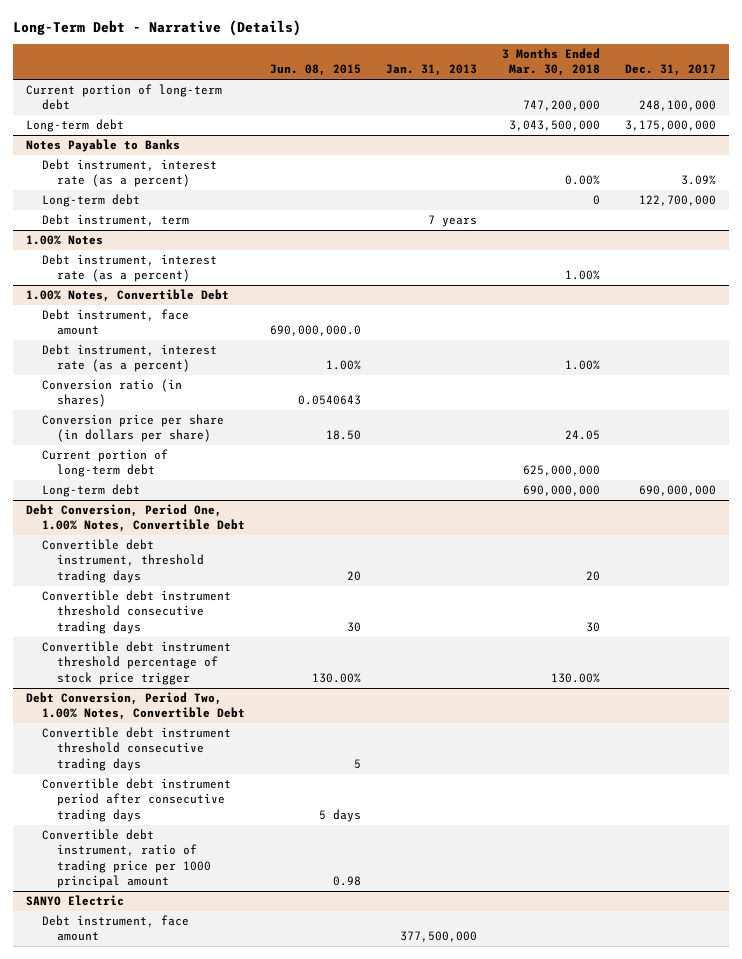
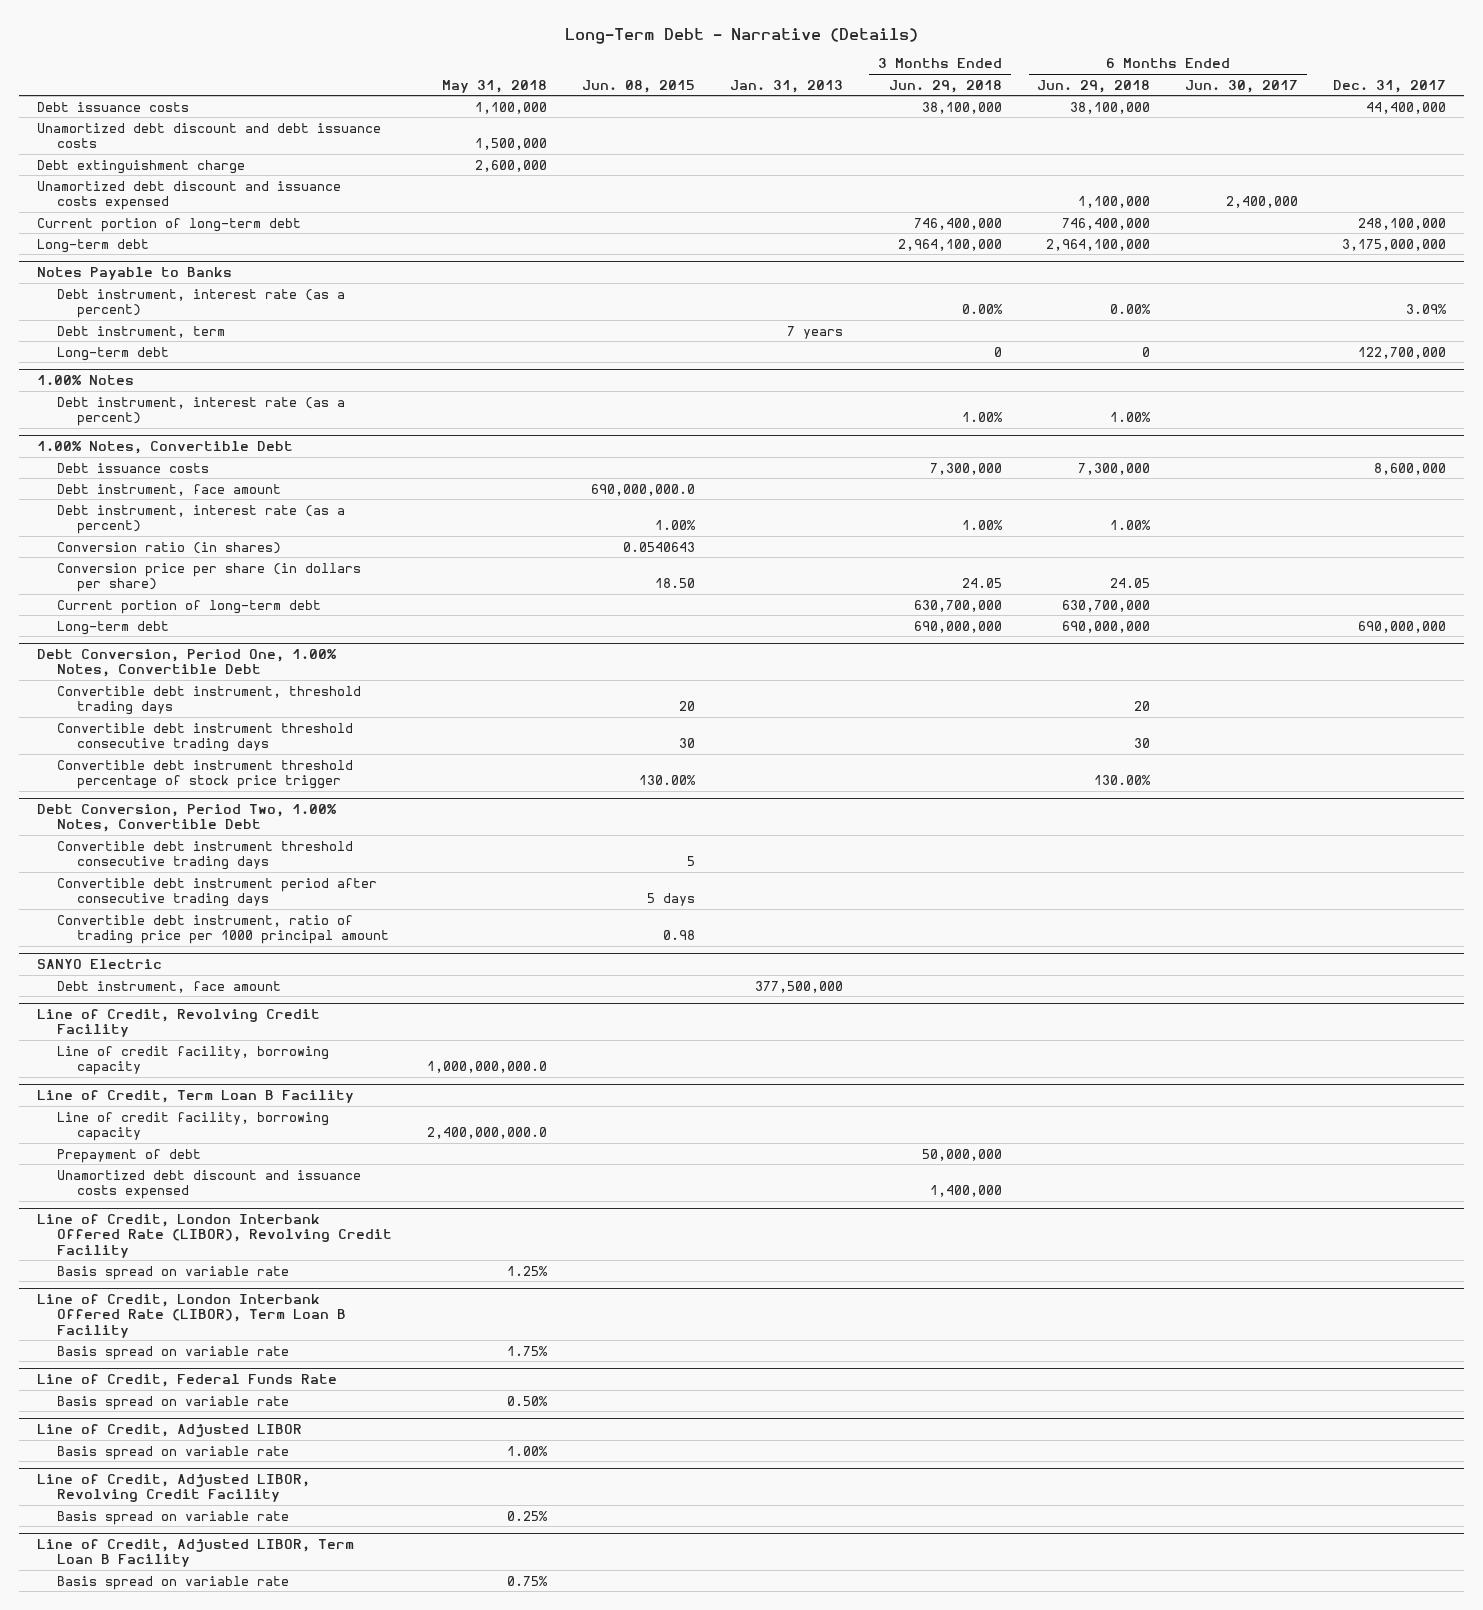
- | Jun. 08, 2015 | Jan. 31, 2013 | 3 Months Ended Mar. 30, 2018 | Dec. 31, 2017
+ | May 31, 2018 | Jun. 08, 2015 | Jan. 31, 2013 | 3 Months Ended Jun. 29, 2018 | 6 Months Ended Jun. 29, 2018 | 6 Months Ended Jun. 30, 2017 | Dec. 31, 2017
+ Debt issuance costs | 1,100,000 | | | 38,100,000 | 38,100,000 | | 44,400,000
+ Unamortized debt discount and debt issuance costs | 1,500,000 | | | | | |
+ Debt extinguishment charge | 2,600,000 | | | | | |
+ Unamortized debt discount and issuance costs expensed | | | | | 1,100,000 | 2,400,000 |
@ Notes Payable to Banks
moved down: Long-term debt | | | | 0 | 0 | | 122,700,000
@ 1.00% Notes, Convertible Debt
+ Debt issuance costs | | | | 7,300,000 | 7,300,000 | | 8,600,000
+ Line of Credit, Revolving Credit Facility
+ Line of credit facility, borrowing capacity | 1,000,000,000.0 | | | | | |
+ Line of Credit, Term Loan B Facility
+ Line of credit facility, borrowing capacity | 2,400,000,000.0 | | | | | |
+ Prepayment of debt | | | | 50,000,000 | | |
+ Unamortized debt discount and issuance costs expensed | | | | 1,400,000 | | |
+ Line of Credit, London Interbank Offered Rate (LIBOR), Revolving Credit Facility
+ Basis spread on variable rate | 1.25% | | | | | |
+ Line of Credit, London Interbank Offered Rate (LIBOR), Term Loan B Facility
+ Basis spread on variable rate | 1.75% | | | | | |
+ Line of Credit, Federal Funds Rate
+ Basis spread on variable rate | 0.50% | | | | | |
+ Line of Credit, Adjusted LIBOR
+ Basis spread on variable rate | 1.00% | | | | | |
+ Line of Credit, Adjusted LIBOR, Revolving Credit Facility
+ Basis spread on variable rate | 0.25% | | | | | |
+ Line of Credit, Adjusted LIBOR, Term Loan B Facility
+ Basis spread on variable rate | 0.75% | | | | | |

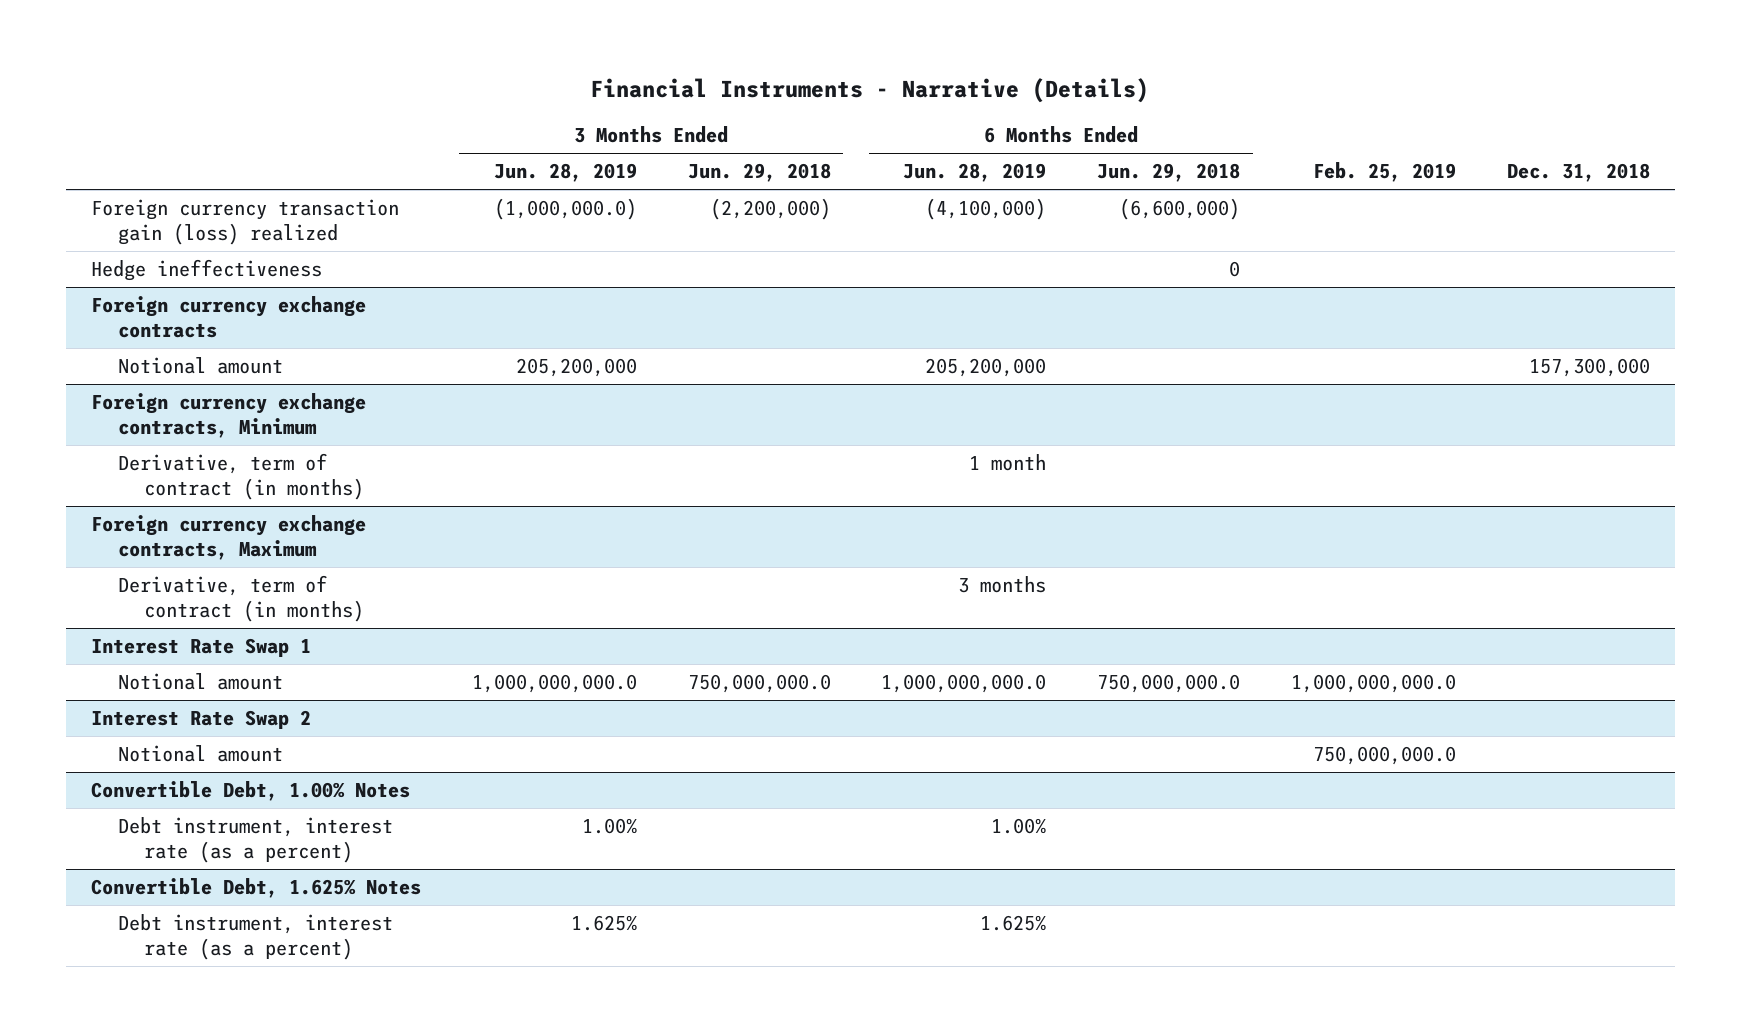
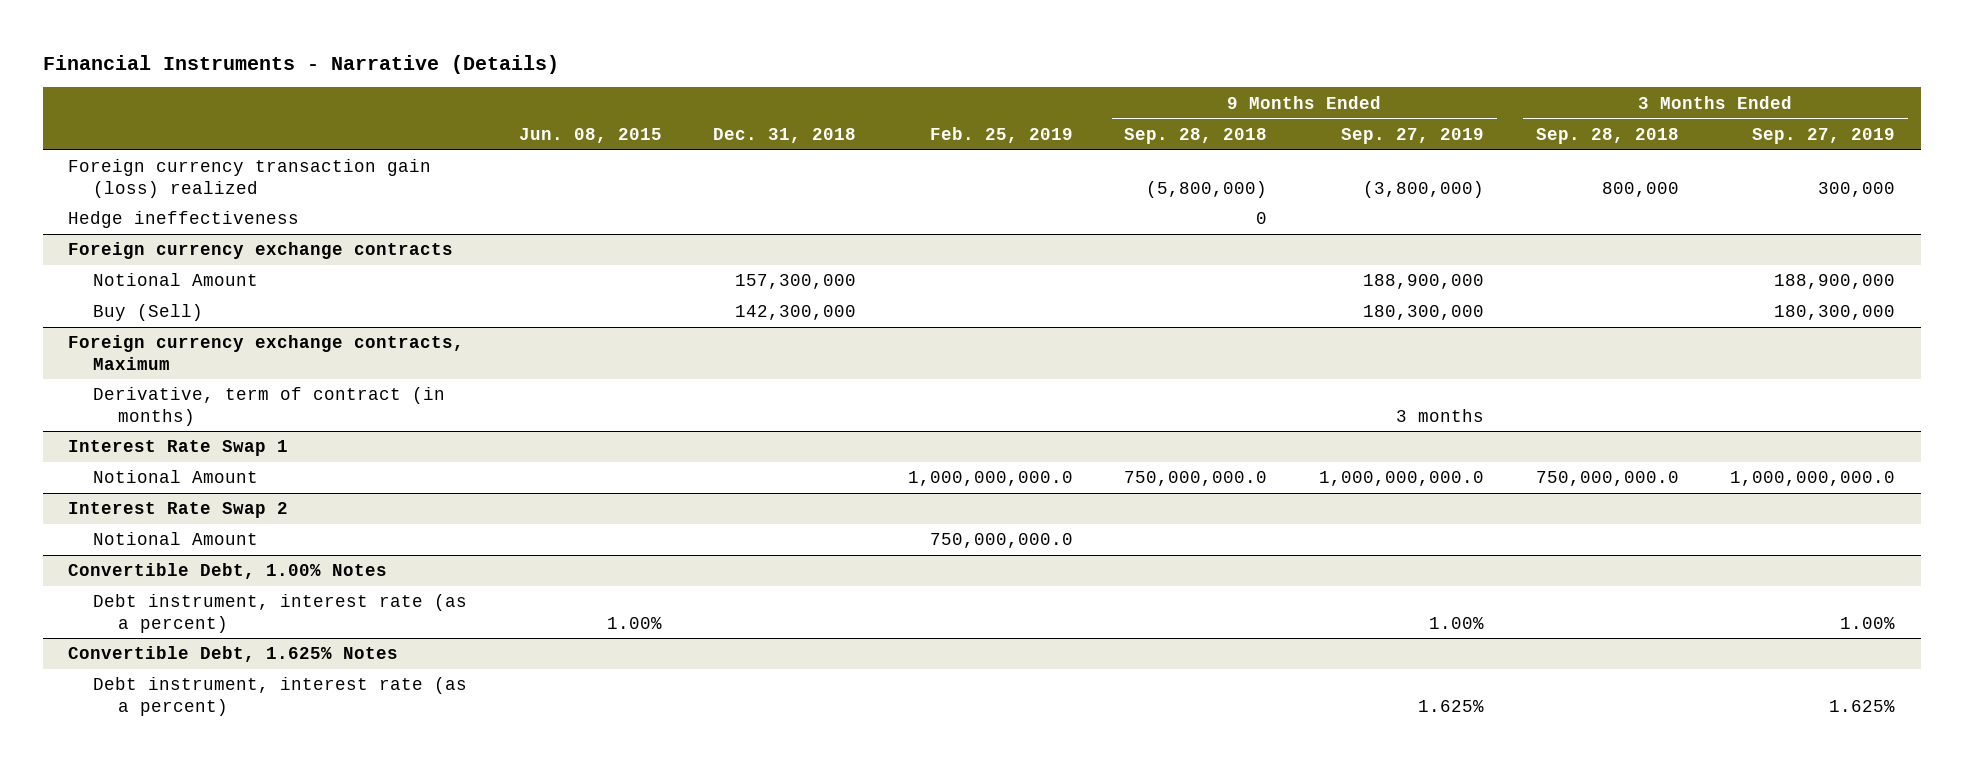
- | 3 Months Ended Jun. 28, 2019 | 3 Months Ended Jun. 29, 2018 | 6 Months Ended Jun. 28, 2019 | 6 Months Ended Jun. 29, 2018 | Feb. 25, 2019 | Dec. 31, 2018
+ | Jun. 08, 2015 | Dec. 31, 2018 | Feb. 25, 2019 | 9 Months Ended Sep. 28, 2018 | 9 Months Ended Sep. 27, 2019 | 3 Months Ended Sep. 28, 2018 | 3 Months Ended Sep. 27, 2019
@ Foreign currency exchange contracts
- Notional amount | 205,200,000 | | 205,200,000 | | | 157,300,000
- Foreign currency exchange contracts, Minimum
- Derivative, term of contract (in months) | | | 1 month | | |
@ Foreign currency exchange contracts
+ Notional Amount | | 157,300,000 | | | 188,900,000 | | 188,900,000
+ Buy (Sell) | | 142,300,000 | | | 180,300,000 | | 180,300,000
@ Interest Rate Swap 1
- Notional amount | 1,000,000,000.0 | 750,000,000.0 | 1,000,000,000.0 | 750,000,000.0 | 1,000,000,000.0 |
+ Notional Amount | | | 1,000,000,000.0 | 750,000,000.0 | 1,000,000,000.0 | 750,000,000.0 | 1,000,000,000.0
@ Interest Rate Swap 2
- Notional amount | | | | | 750,000,000.0 |
+ Notional Amount | | | 750,000,000.0 | | | |

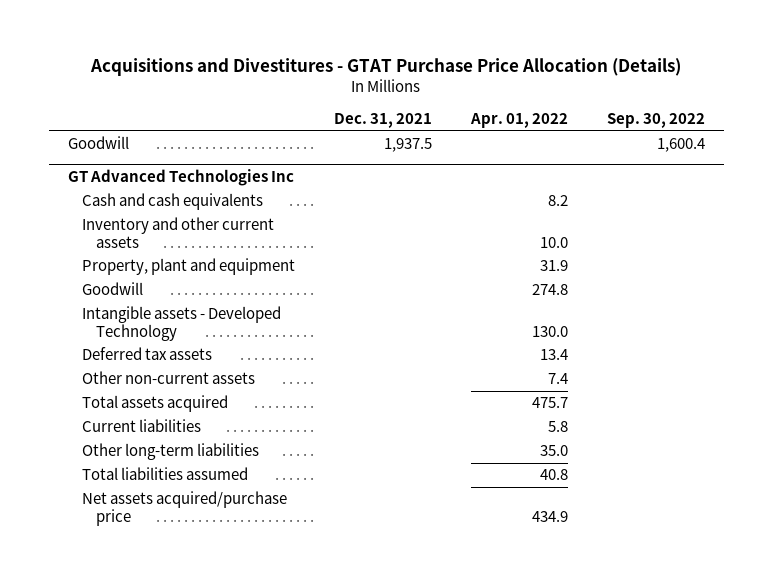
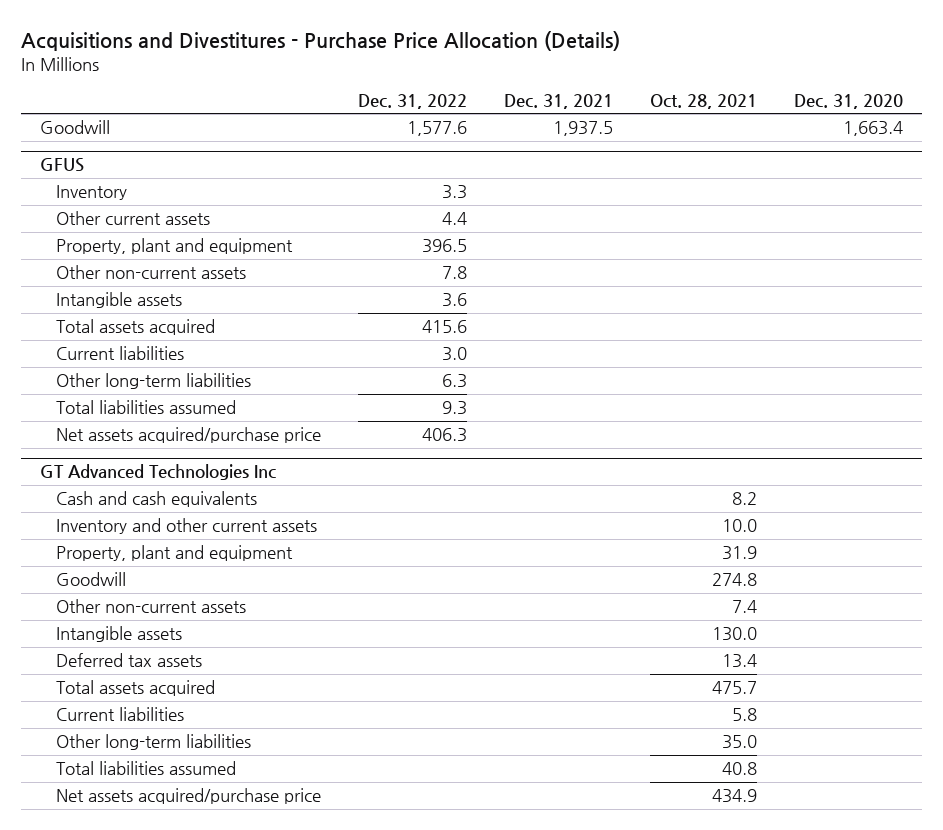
- Acquisitions and Divestitures - GTAT Purchase Price Allocation (Details)
+ Acquisitions and Divestitures - Purchase Price Allocation (Details)
- | Dec. 31, 2021 | Apr. 01, 2022 | Sep. 30, 2022
+ | Dec. 31, 2022 | Dec. 31, 2021 | Oct. 28, 2021 | Dec. 31, 2020
+ GFUS
+ Inventory | 3.3 | | |
+ Other current assets | 4.4 | | |
+ Property, plant and equipment | 396.5 | | |
+ Other non-current assets | 7.8 | | |
+ Intangible assets | 3.6 | | |
+ Total assets acquired | 415.6 | | |
+ Current liabilities | 3.0 | | |
+ Other long-term liabilities | 6.3 | | |
+ Total liabilities assumed | 9.3 | | |
+ Net assets acquired/purchase price | 406.3 | | |
@ GT Advanced Technologies Inc
- Intangible assets - Developed Technology | | 130.0 |
+ Intangible assets | | | 130.0 |
moved down: Deferred tax assets | | | 13.4 |

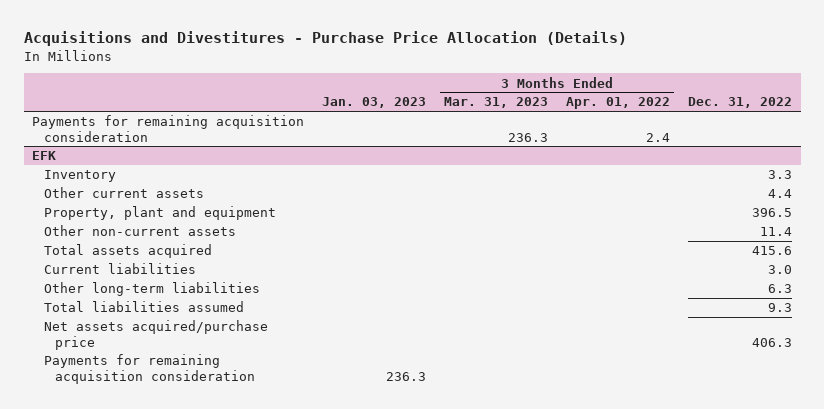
- | Dec. 31, 2022 | Dec. 31, 2021 | Oct. 28, 2021 | Dec. 31, 2020
+ | Jan. 03, 2023 | 3 Months Ended Mar. 31, 2023 | 3 Months Ended Apr. 01, 2022 | Dec. 31, 2022
- Goodwill | 1,577.6 | 1,937.5 | | 1,663.4
- GFUS
+ Payments for remaining acquisition consideration | | 236.3 | 2.4 |
+ EFK
- Other non-current assets | 7.8 | | |
- Intangible assets | 3.6 | | |
+ Other non-current assets | | | | 11.4
- GT Advanced Technologies Inc
- Cash and cash equivalents | | | 8.2 |
- Inventory and other current assets | | | 10.0 |
- Property, plant and equipment | | | 31.9 |
- Goodwill | | | 274.8 |
- Other non-current assets | | | 7.4 |
- Intangible assets | | | 130.0 |
- Deferred tax assets | | | 13.4 |
- Total assets acquired | | | 475.7 |
- Current liabilities | | | 5.8 |
- Other long-term liabilities | | | 35.0 |
- Total liabilities assumed | | | 40.8 |
- Net assets acquired/purchase price | | | 434.9 |
+ Payments for remaining acquisition consideration | 236.3 | | |

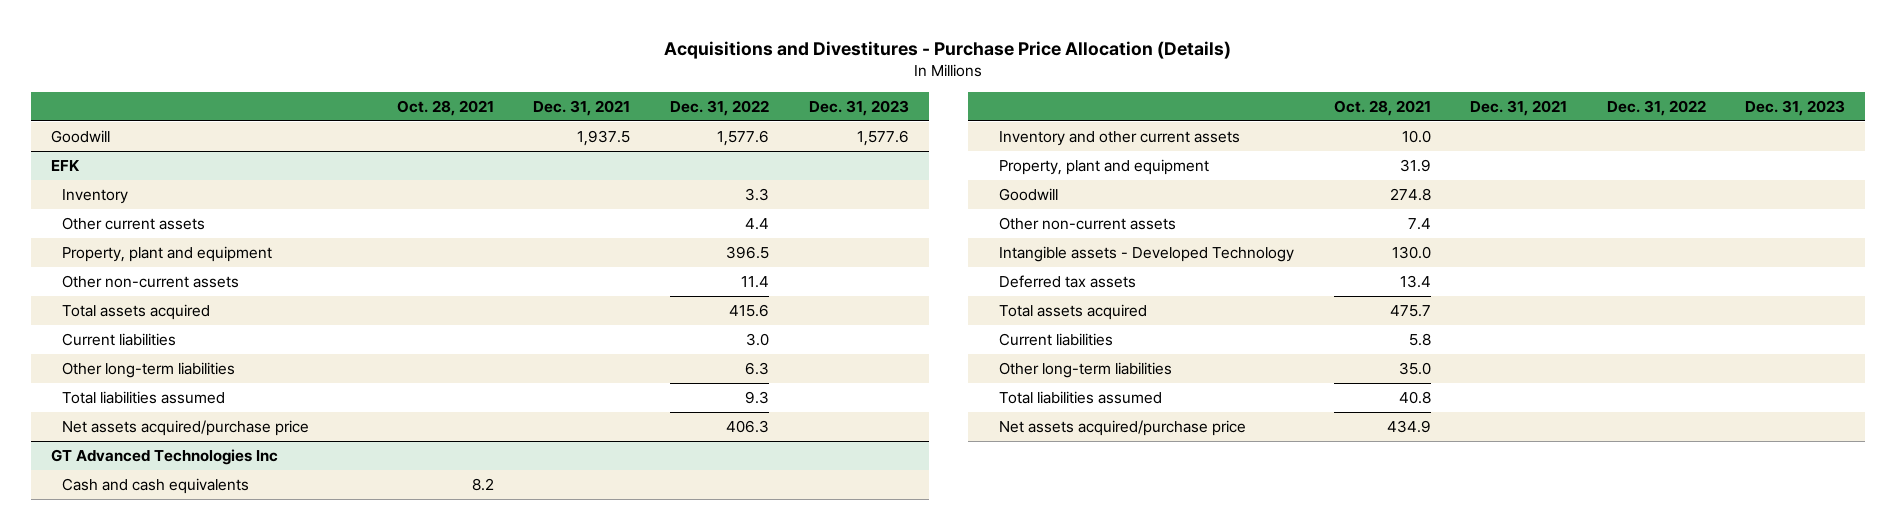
- | Jan. 03, 2023 | 3 Months Ended Mar. 31, 2023 | 3 Months Ended Apr. 01, 2022 | Dec. 31, 2022
+ | Oct. 28, 2021 | Dec. 31, 2021 | Dec. 31, 2022 | Dec. 31, 2023
- Payments for remaining acquisition consideration | | 236.3 | 2.4 |
+ Goodwill | | 1,937.5 | 1,577.6 | 1,577.6
@ EFK
- Payments for remaining acquisition consideration | 236.3 | | |
+ GT Advanced Technologies Inc
+ Cash and cash equivalents | 8.2 | | |
+ Inventory and other current assets | 10.0 | | |
+ Property, plant and equipment | 31.9 | | |
+ Goodwill | 274.8 | | |
+ Other non-current assets | 7.4 | | |
+ Intangible assets - Developed Technology | 130.0 | | |
+ Deferred tax assets | 13.4 | | |
+ Total assets acquired | 475.7 | | |
+ Current liabilities | 5.8 | | |
+ Other long-term liabilities | 35.0 | | |
+ Total liabilities assumed | 40.8 | | |
+ Net assets acquired/purchase price | 434.9 | | |

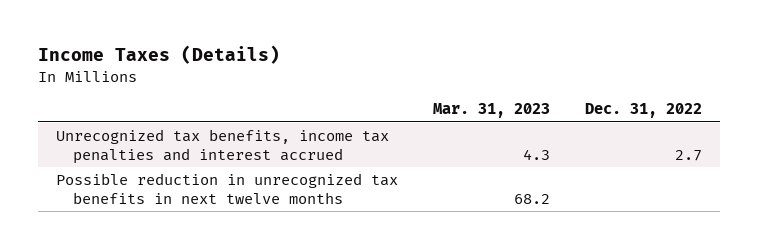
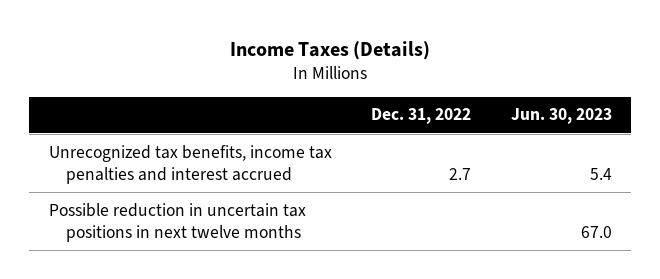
- | Mar. 31, 2023 | Dec. 31, 2022
+ | Dec. 31, 2022 | Jun. 30, 2023
- Possible reduction in unrecognized tax benefits in next twelve months | 68.2 |
+ Possible reduction in uncertain tax positions in next twelve months | | 67.0

